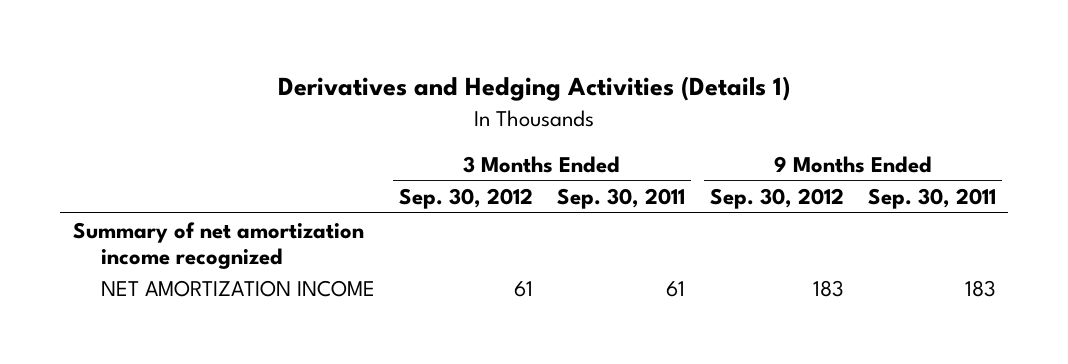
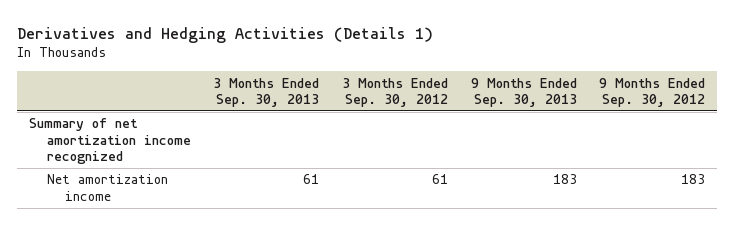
- | 3 Months Ended Sep. 30, 2012 | 3 Months Ended Sep. 30, 2011 | 9 Months Ended Sep. 30, 2012 | 9 Months Ended Sep. 30, 2011
+ | 3 Months Ended Sep. 30, 2013 | 3 Months Ended Sep. 30, 2012 | 9 Months Ended Sep. 30, 2013 | 9 Months Ended Sep. 30, 2012
- NET AMORTIZATION INCOME | 61 | 61 | 183 | 183
+ Net amortization income | 61 | 61 | 183 | 183

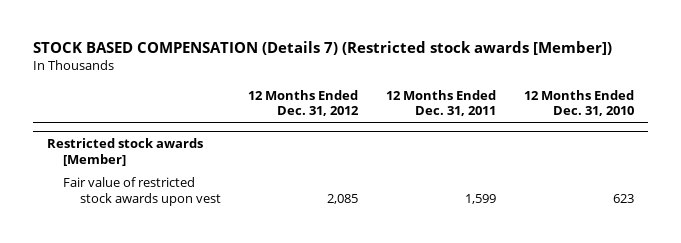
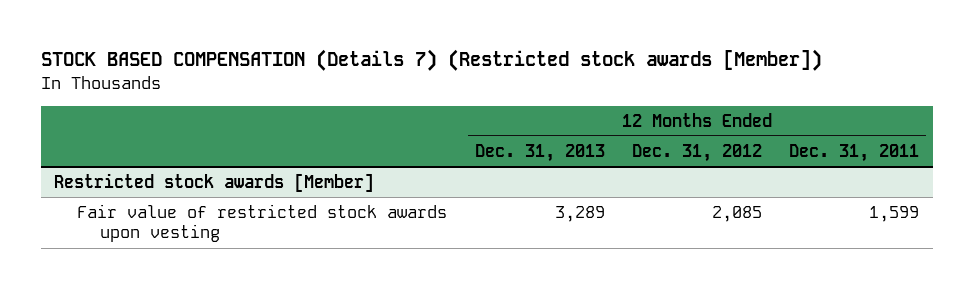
- | 12 Months Ended Dec. 31, 2012 | 12 Months Ended Dec. 31, 2011 | 12 Months Ended Dec. 31, 2010
+ | 12 Months Ended Dec. 31, 2013 | 12 Months Ended Dec. 31, 2012 | 12 Months Ended Dec. 31, 2011
@ Restricted stock awards [Member]
- Fair value of restricted stock awards upon vest | 2,085 | 1,599 | 623
+ Fair value of restricted stock awards upon vesting | 3,289 | 2,085 | 1,599

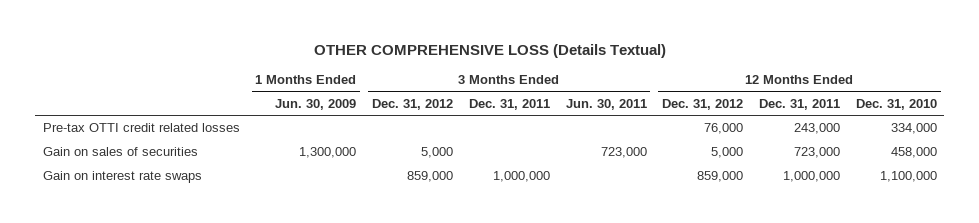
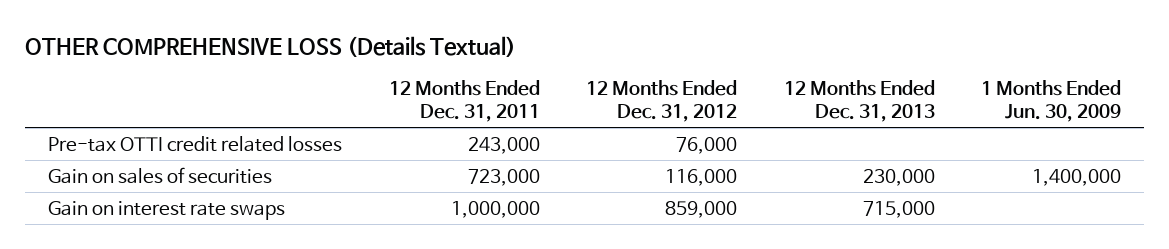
- | 1 Months Ended Jun. 30, 2009 | 3 Months Ended Dec. 31, 2012 | 3 Months Ended Dec. 31, 2011 | 3 Months Ended Jun. 30, 2011 | 12 Months Ended Dec. 31, 2012 | 12 Months Ended Dec. 31, 2011 | 12 Months Ended Dec. 31, 2010
+ | 12 Months Ended Dec. 31, 2011 | 12 Months Ended Dec. 31, 2012 | 12 Months Ended Dec. 31, 2013 | 1 Months Ended Jun. 30, 2009
- Gain on sales of securities | 1,300,000 | 5,000 | | 723,000 | 5,000 | 723,000 | 458,000
+ Gain on sales of securities | 723,000 | 116,000 | 230,000 | 1,400,000

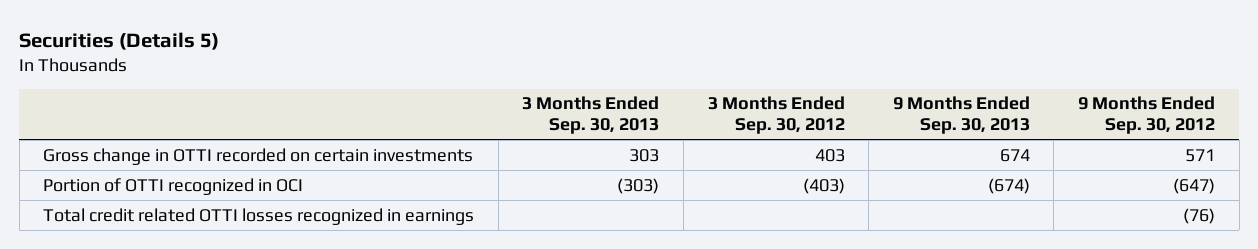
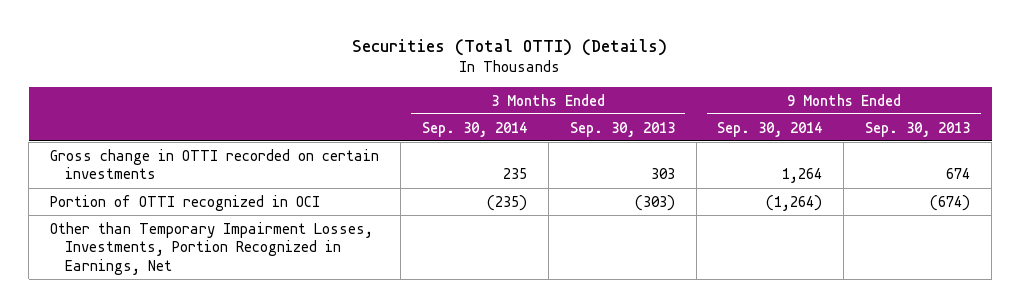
- Securities (Details 5)
+ Securities (Total OTTI) (Details)
- | 3 Months Ended Sep. 30, 2013 | 3 Months Ended Sep. 30, 2012 | 9 Months Ended Sep. 30, 2013 | 9 Months Ended Sep. 30, 2012
+ | 3 Months Ended Sep. 30, 2014 | 3 Months Ended Sep. 30, 2013 | 9 Months Ended Sep. 30, 2014 | 9 Months Ended Sep. 30, 2013
- Total credit related OTTI losses recognized in earnings | | | | (76)
+ Other than Temporary Impairment Losses, Investments, Portion Recognized in Earnings, Net

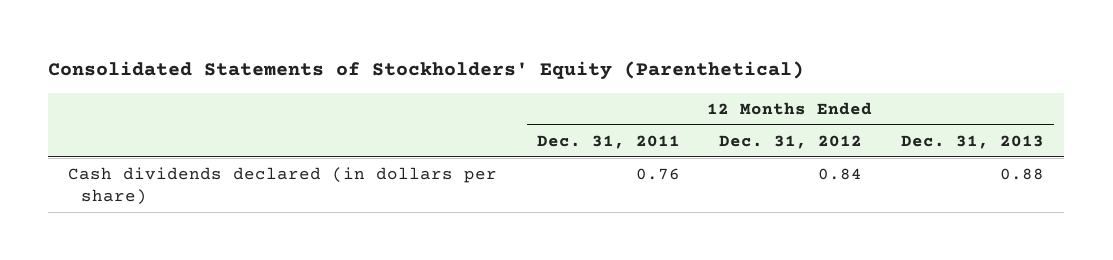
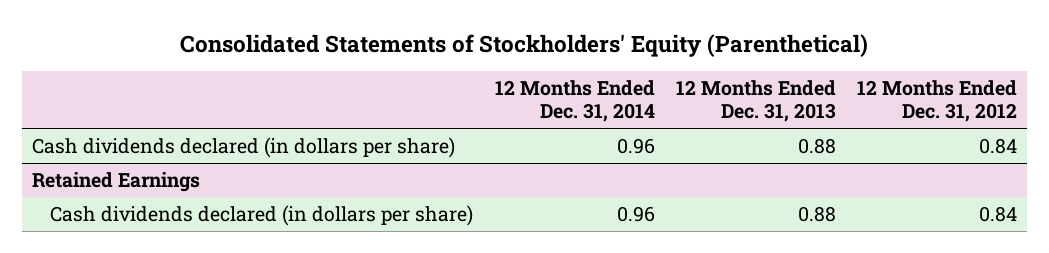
- | 12 Months Ended Dec. 31, 2011 | 12 Months Ended Dec. 31, 2012 | 12 Months Ended Dec. 31, 2013
+ | 12 Months Ended Dec. 31, 2014 | 12 Months Ended Dec. 31, 2013 | 12 Months Ended Dec. 31, 2012
+ Retained Earnings
+ Cash dividends declared (in dollars per share) | 0.96 | 0.88 | 0.84

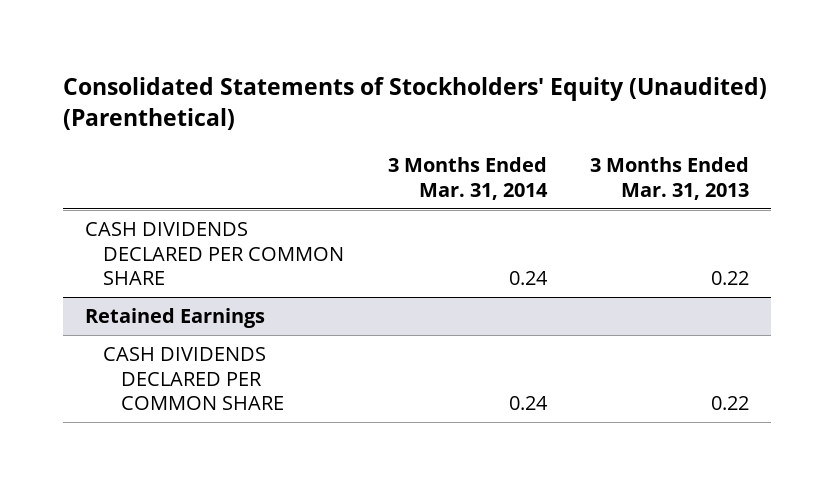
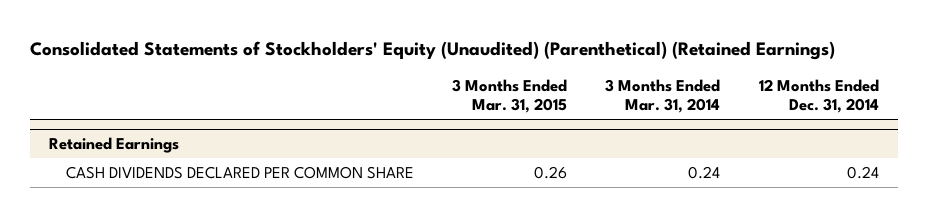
- Consolidated Statements of Stockholders' Equity (Unaudited) (Parenthetical)
+ Consolidated Statements of Stockholders' Equity (Unaudited) (Parenthetical) (Retained Earnings)
- | 3 Months Ended Mar. 31, 2014 | 3 Months Ended Mar. 31, 2013
+ | 3 Months Ended Mar. 31, 2015 | 3 Months Ended Mar. 31, 2014 | 12 Months Ended Dec. 31, 2014
- CASH DIVIDENDS DECLARED PER COMMON SHARE | 0.24 | 0.22

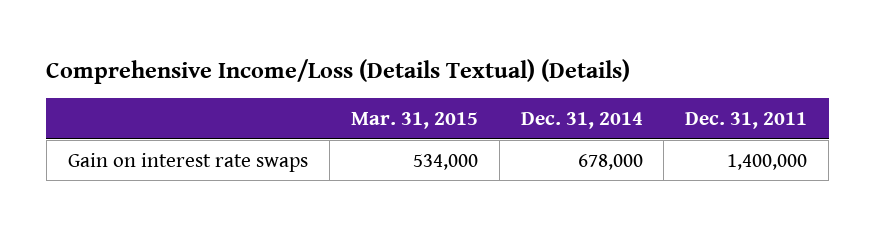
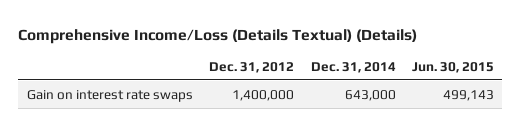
- | Mar. 31, 2015 | Dec. 31, 2014 | Dec. 31, 2011
+ | Dec. 31, 2012 | Dec. 31, 2014 | Jun. 30, 2015
- Gain on interest rate swaps | 534,000 | 678,000 | 1,400,000
+ Gain on interest rate swaps | 1,400,000 | 643,000 | 499,143

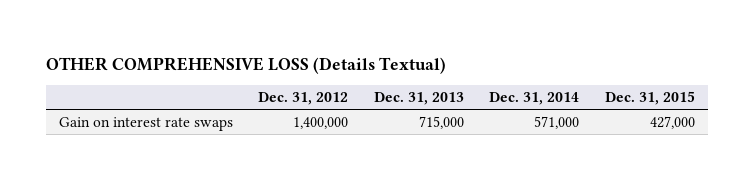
- Comprehensive Income/Loss (Details Textual) (Details)
+ OTHER COMPREHENSIVE LOSS (Details Textual)
- | Dec. 31, 2012 | Dec. 31, 2014 | Jun. 30, 2015
+ | Dec. 31, 2012 | Dec. 31, 2013 | Dec. 31, 2014 | Dec. 31, 2015
- Gain on interest rate swaps | 1,400,000 | 643,000 | 499,143
+ Gain on interest rate swaps | 1,400,000 | 715,000 | 571,000 | 427,000

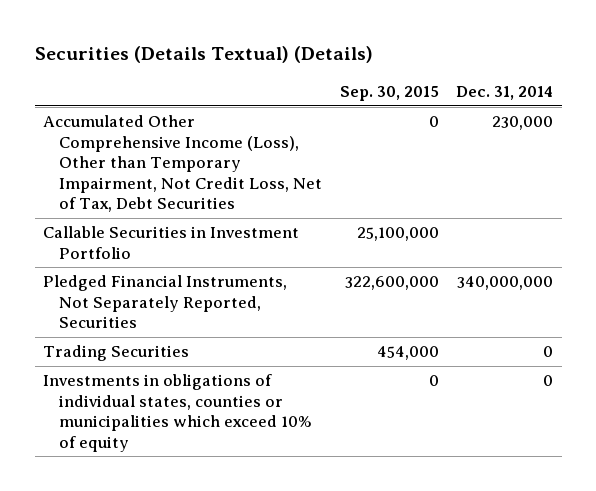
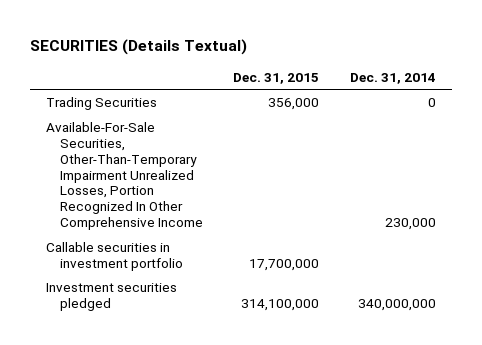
- Securities (Details Textual) (Details)
+ SECURITIES (Details Textual)
- | Sep. 30, 2015 | Dec. 31, 2014
+ | Dec. 31, 2015 | Dec. 31, 2014
- Accumulated Other Comprehensive Income (Loss), Other than Temporary Impairment, Not Credit Loss, Net of Tax, Debt Securities | 0 | 230,000
- Callable Securities in Investment Portfolio | 25,100,000 |
- Pledged Financial Instruments, Not Separately Reported, Securities | 322,600,000 | 340,000,000
- Investments in obligations of individual states, counties or municipalities which exceed 10% of equity | 0 | 0
+ Available-For-Sale Securities, Other-Than-Temporary Impairment Unrealized Losses, Portion Recognized In Other Comprehensive Income | | 230,000
+ Callable securities in investment portfolio | 17,700,000 |
+ Investment securities pledged | 314,100,000 | 340,000,000

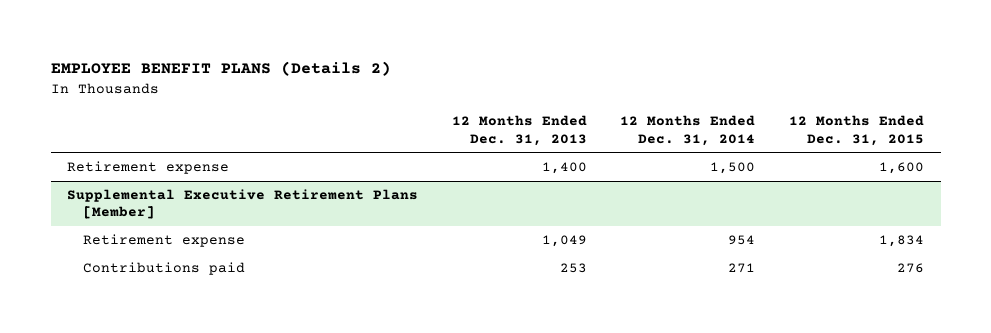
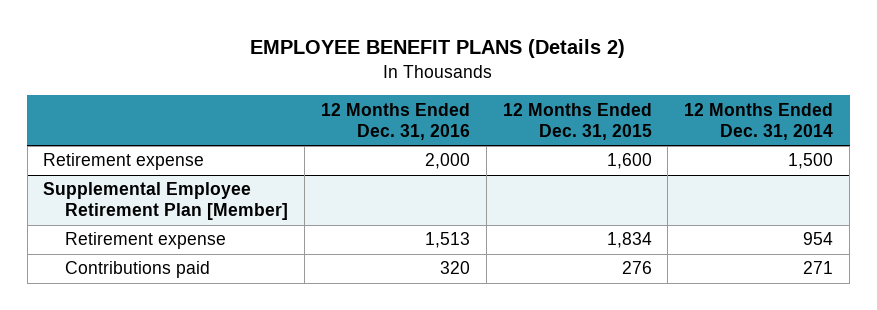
- | 12 Months Ended Dec. 31, 2013 | 12 Months Ended Dec. 31, 2014 | 12 Months Ended Dec. 31, 2015
+ | 12 Months Ended Dec. 31, 2016 | 12 Months Ended Dec. 31, 2015 | 12 Months Ended Dec. 31, 2014
- Supplemental Executive Retirement Plans [Member]
+ Supplemental Employee Retirement Plan [Member]

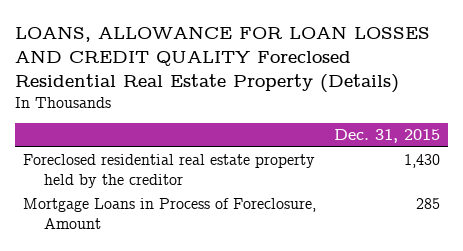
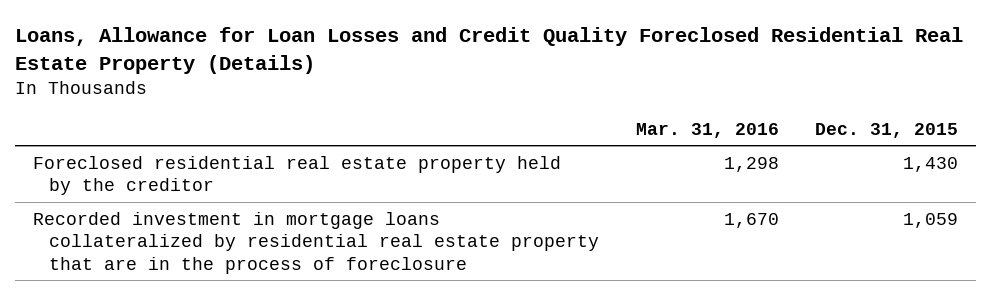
- LOANS, ALLOWANCE FOR LOAN LOSSES AND CREDIT QUALITY Foreclosed Residential Real Estate Property (Details)
+ Loans, Allowance for Loan Losses and Credit Quality Foreclosed Residential Real Estate Property (Details)
- | Dec. 31, 2015
+ | Mar. 31, 2016 | Dec. 31, 2015
- Mortgage Loans in Process of Foreclosure, Amount | 285
+ Recorded investment in mortgage loans collateralized by residential real estate property that are in the process of foreclosure | 1,670 | 1,059

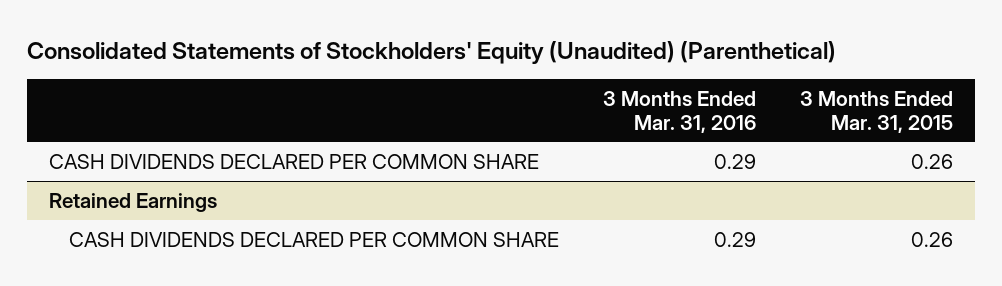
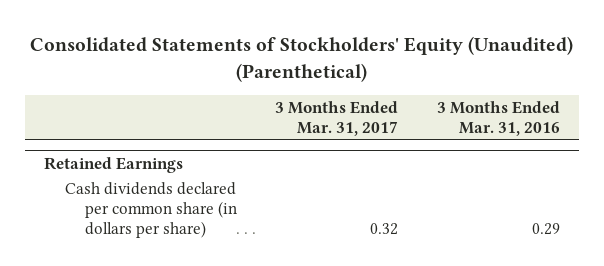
- | 3 Months Ended Mar. 31, 2016 | 3 Months Ended Mar. 31, 2015
+ | 3 Months Ended Mar. 31, 2017 | 3 Months Ended Mar. 31, 2016
- CASH DIVIDENDS DECLARED PER COMMON SHARE | 0.29 | 0.26
@ Retained Earnings
- CASH DIVIDENDS DECLARED PER COMMON SHARE | 0.29 | 0.26
+ Cash dividends declared per common share (in dollars per share) | 0.32 | 0.29

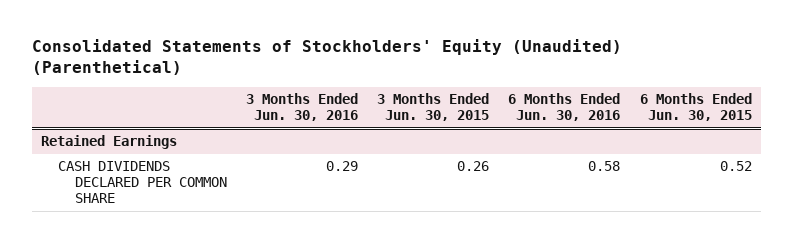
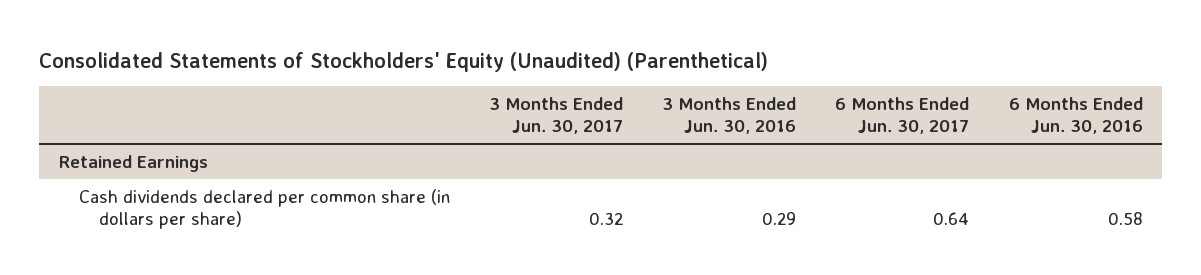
- | 3 Months Ended Jun. 30, 2016 | 3 Months Ended Jun. 30, 2015 | 6 Months Ended Jun. 30, 2016 | 6 Months Ended Jun. 30, 2015
+ | 3 Months Ended Jun. 30, 2017 | 3 Months Ended Jun. 30, 2016 | 6 Months Ended Jun. 30, 2017 | 6 Months Ended Jun. 30, 2016
@ Retained Earnings
- CASH DIVIDENDS DECLARED PER COMMON SHARE | 0.29 | 0.26 | 0.58 | 0.52
+ Cash dividends declared per common share (in dollars per share) | 0.32 | 0.29 | 0.64 | 0.58

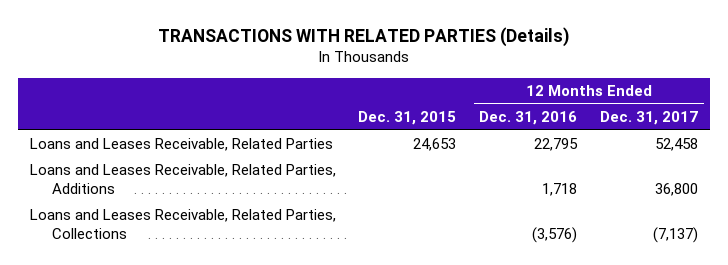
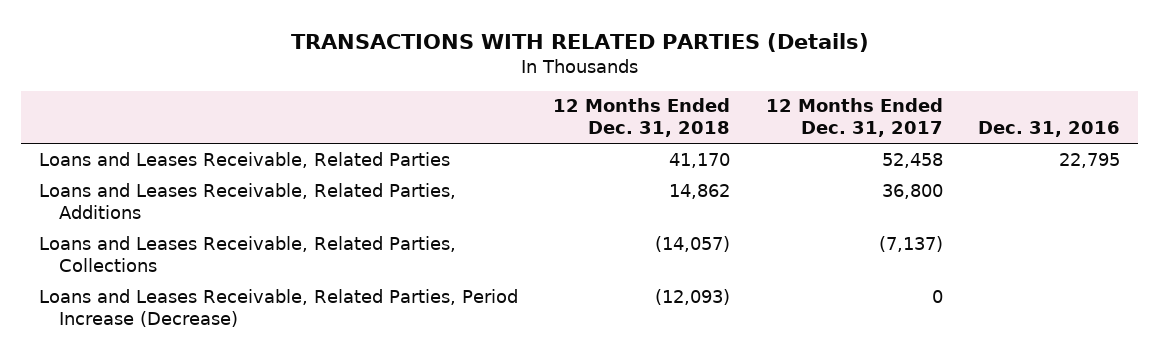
- | Dec. 31, 2015 | 12 Months Ended Dec. 31, 2016 | 12 Months Ended Dec. 31, 2017
+ | 12 Months Ended Dec. 31, 2018 | 12 Months Ended Dec. 31, 2017 | Dec. 31, 2016
+ Loans and Leases Receivable, Related Parties, Period Increase (Decrease) | (12,093) | 0 |

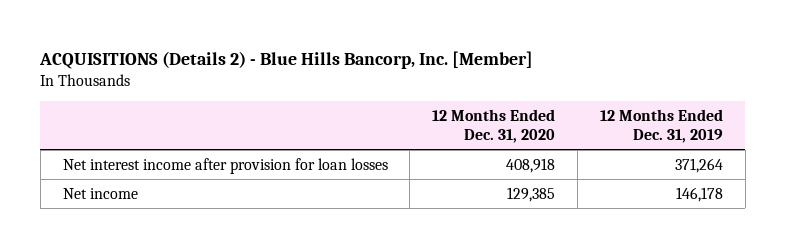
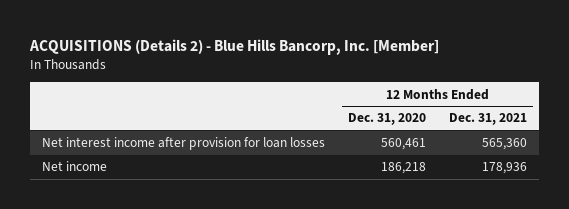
- | 12 Months Ended Dec. 31, 2020 | 12 Months Ended Dec. 31, 2019
+ | 12 Months Ended Dec. 31, 2020 | 12 Months Ended Dec. 31, 2021
- Net interest income after provision for loan losses | 408,918 | 371,264
- Net income | 129,385 | 146,178
+ Net interest income after provision for loan losses | 560,461 | 565,360
+ Net income | 186,218 | 178,936

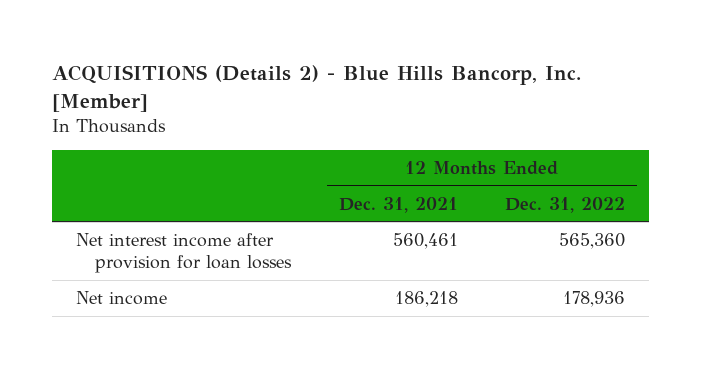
- | 12 Months Ended Dec. 31, 2020 | 12 Months Ended Dec. 31, 2021
+ | 12 Months Ended Dec. 31, 2021 | 12 Months Ended Dec. 31, 2022
- Net interest income after provision for loan losses | 560,461 | 565,360
- Net income | 186,218 | 178,936
+ Net interest income after provision for loan losses | 560,461 | 565,360
+ Net income | 186,218 | 178,936

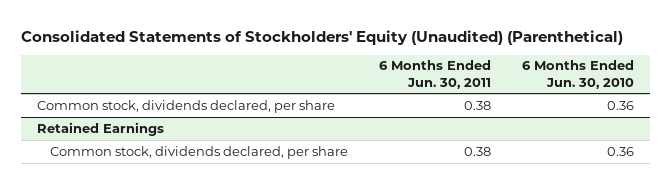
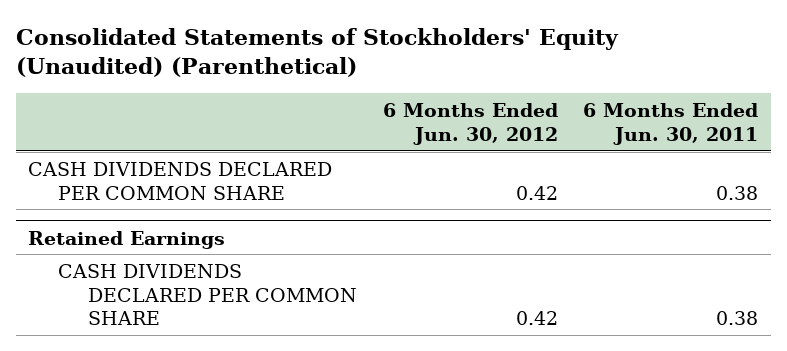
- | 6 Months Ended Jun. 30, 2011 | 6 Months Ended Jun. 30, 2010
+ | 6 Months Ended Jun. 30, 2012 | 6 Months Ended Jun. 30, 2011
- Common stock, dividends declared, per share | 0.38 | 0.36
+ CASH DIVIDENDS DECLARED PER COMMON SHARE | 0.42 | 0.38
@ Retained Earnings
- Common stock, dividends declared, per share | 0.38 | 0.36
+ CASH DIVIDENDS DECLARED PER COMMON SHARE | 0.42 | 0.38

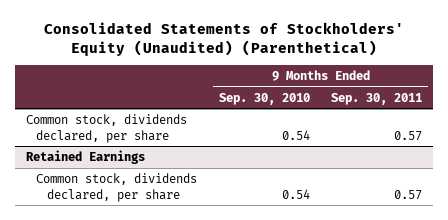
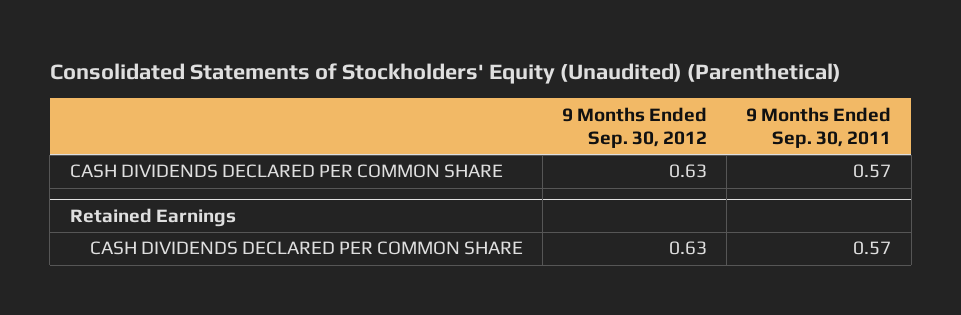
- | 9 Months Ended Sep. 30, 2010 | 9 Months Ended Sep. 30, 2011
+ | 9 Months Ended Sep. 30, 2012 | 9 Months Ended Sep. 30, 2011
- Common stock, dividends declared, per share | 0.54 | 0.57
+ CASH DIVIDENDS DECLARED PER COMMON SHARE | 0.63 | 0.57
@ Retained Earnings
- Common stock, dividends declared, per share | 0.54 | 0.57
+ CASH DIVIDENDS DECLARED PER COMMON SHARE | 0.63 | 0.57

